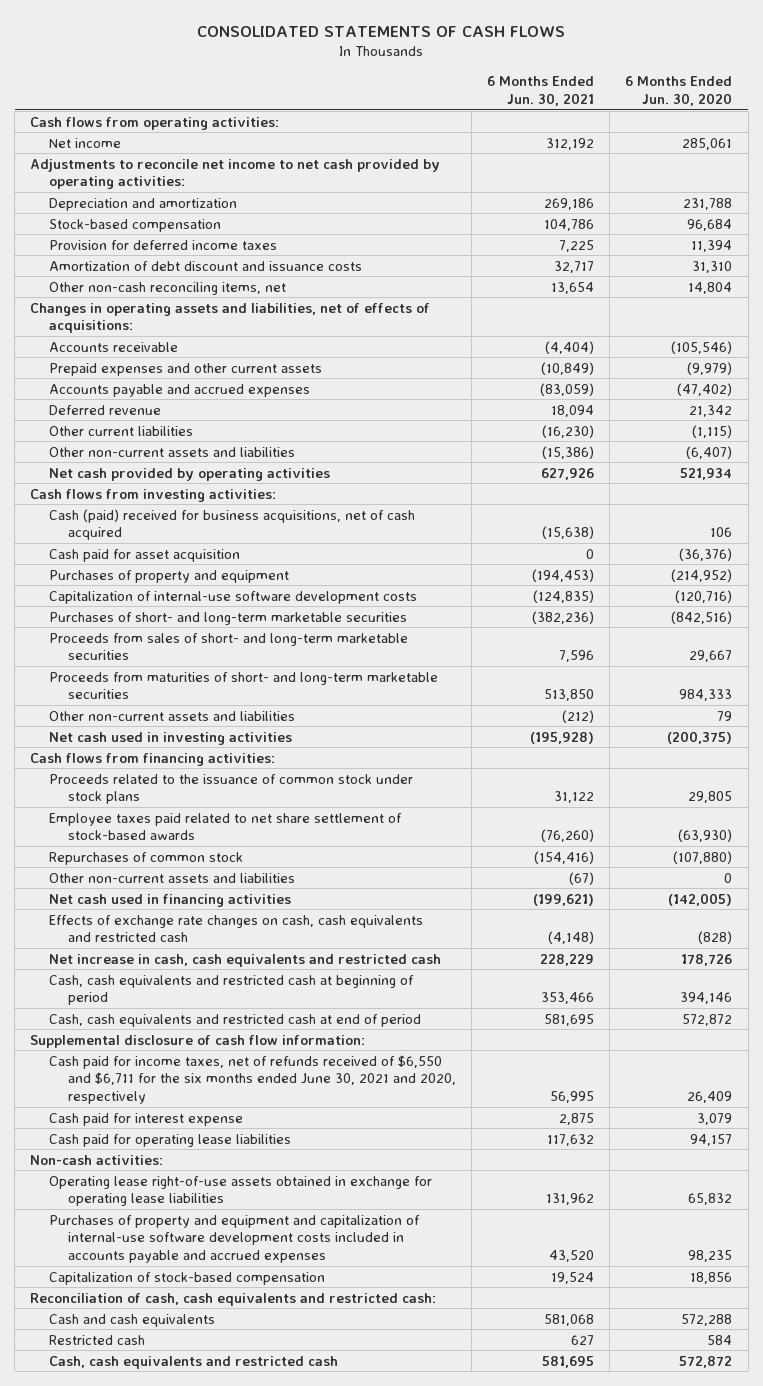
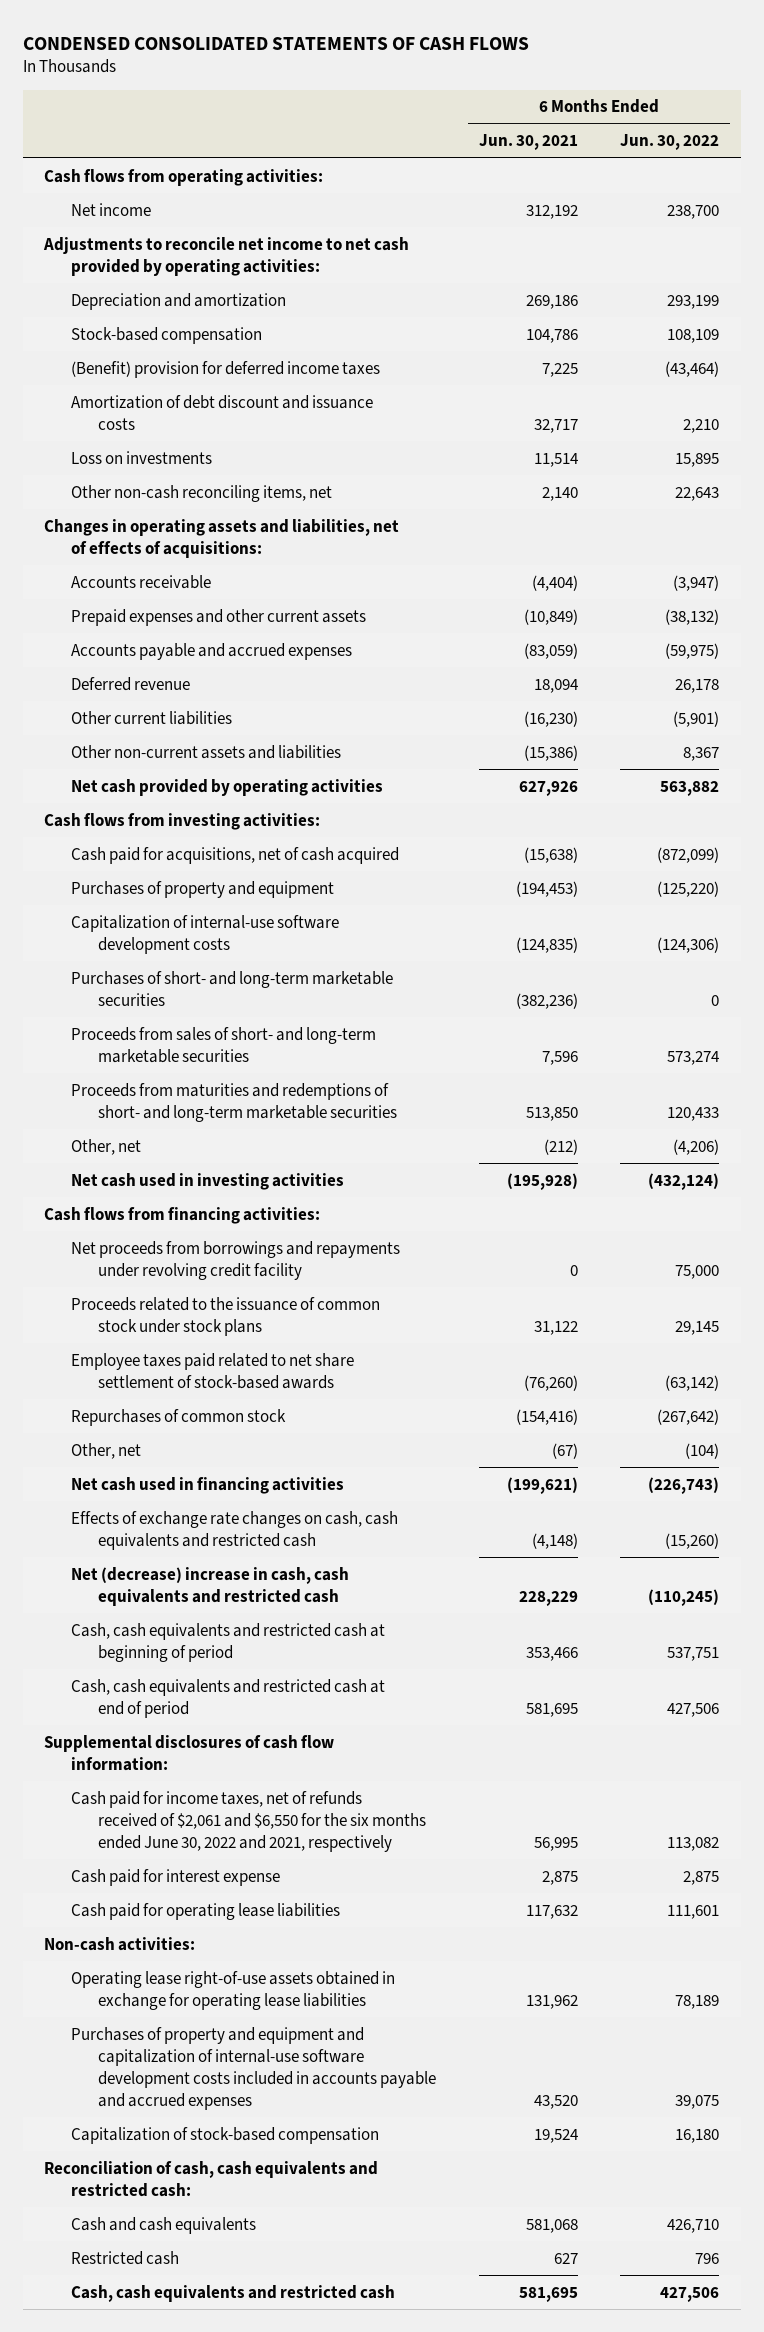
- CONSOLIDATED STATEMENTS OF CASH FLOWS
+ CONDENSED CONSOLIDATED STATEMENTS OF CASH FLOWS
- | 6 Months Ended Jun. 30, 2021 | 6 Months Ended Jun. 30, 2020
+ | 6 Months Ended Jun. 30, 2021 | 6 Months Ended Jun. 30, 2022
- Provision for deferred income taxes | 7,225 | 11,394
+ (Benefit) provision for deferred income taxes | 7,225 | (43,464)
- Other non-cash reconciling items, net | 13,654 | 14,804
+ Loss on investments | 11,514 | 15,895
+ Other non-cash reconciling items, net | 2,140 | 22,643
- Cash (paid) received for business acquisitions, net of cash acquired | (15,638) | 106
- Cash paid for asset acquisition | 0 | (36,376)
+ Cash paid for acquisitions, net of cash acquired | (15,638) | (872,099)
- Proceeds from maturities of short- and long-term marketable securities | 513,850 | 984,333
- Other non-current assets and liabilities | (212) | 79
+ Proceeds from maturities and redemptions of short- and long-term marketable securities | 513,850 | 120,433
+ Other, net | (212) | (4,206)
+ Net proceeds from borrowings and repayments under revolving credit facility | 0 | 75,000
- Other non-current assets and liabilities | (67) | 0
+ Other, net | (67) | (104)
- Net increase in cash, cash equivalents and restricted cash | 228,229 | 178,726
+ Net (decrease) increase in cash, cash equivalents and restricted cash | 228,229 | (110,245)
- Supplemental disclosure of cash flow information:
- Cash paid for income taxes, net of refunds received of $6,550 and $6,711 for the six months ended June 30, 2021 and 2020, respectively | 56,995 | 26,409
+ Supplemental disclosures of cash flow information:
+ Cash paid for income taxes, net of refunds received of $2,061 and $6,550 for the six months ended June 30, 2022 and 2021, respectively | 56,995 | 113,082

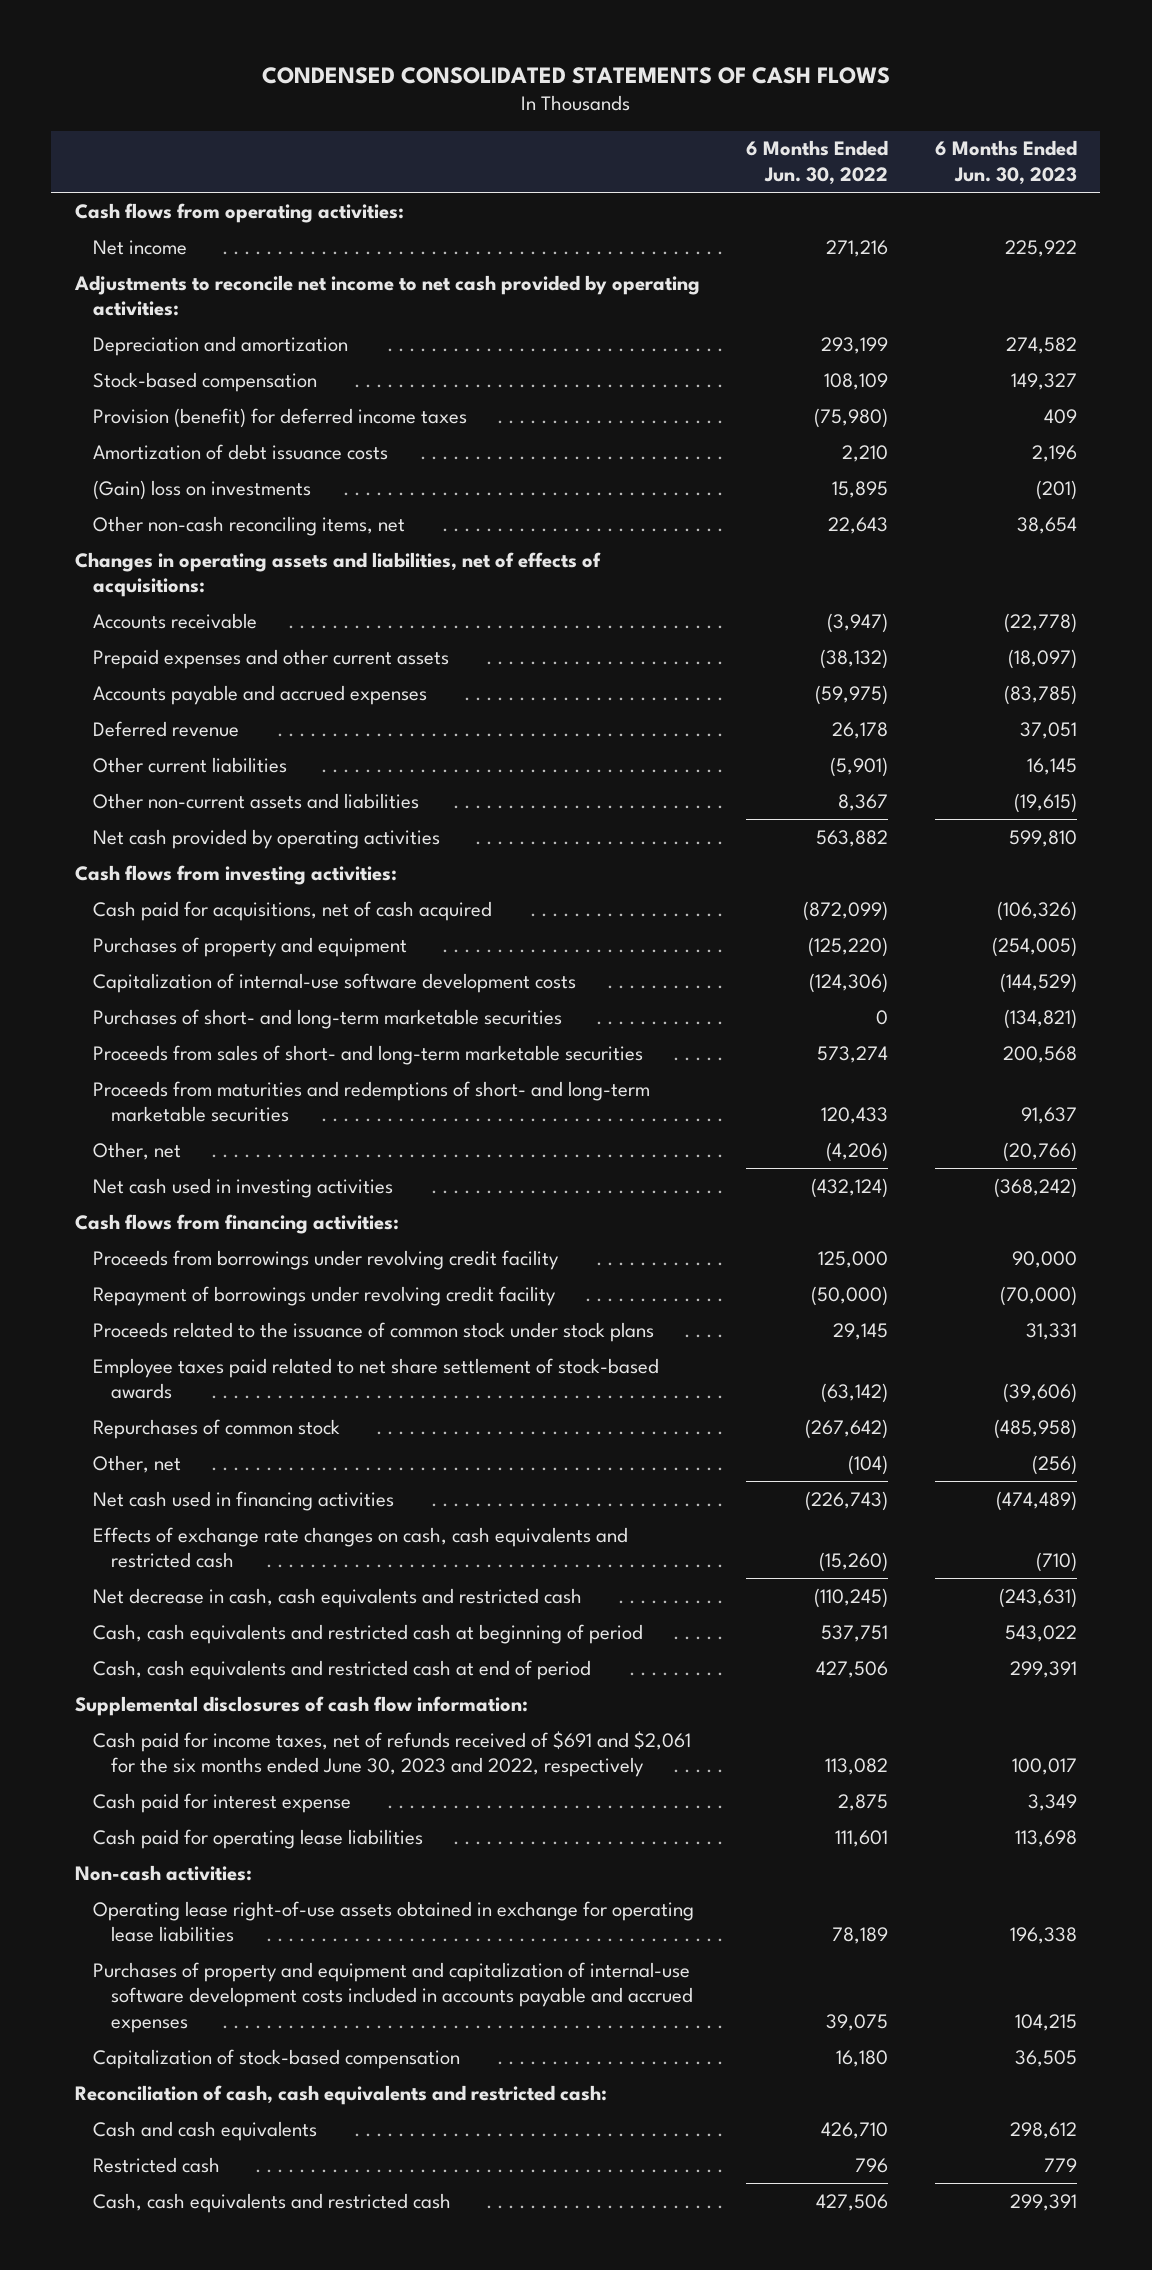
- | 6 Months Ended Jun. 30, 2021 | 6 Months Ended Jun. 30, 2022
+ | 6 Months Ended Jun. 30, 2022 | 6 Months Ended Jun. 30, 2023
- Net income | 312,192 | 238,700
+ Net income | 271,216 | 225,922
- (Benefit) provision for deferred income taxes | 7,225 | (43,464)
- Amortization of debt discount and issuance costs | 32,717 | 2,210
- Loss on investments | 11,514 | 15,895
+ Provision (benefit) for deferred income taxes | (75,980) | 409
+ Amortization of debt issuance costs | 2,210 | 2,196
+ (Gain) loss on investments | 15,895 | (201)
- Net proceeds from borrowings and repayments under revolving credit facility | 0 | 75,000
+ Proceeds from borrowings under revolving credit facility | 125,000 | 90,000
+ Repayment of borrowings under revolving credit facility | (50,000) | (70,000)
- Net (decrease) increase in cash, cash equivalents and restricted cash | 228,229 | (110,245)
+ Net decrease in cash, cash equivalents and restricted cash | (110,245) | (243,631)
- Cash paid for income taxes, net of refunds received of $2,061 and $6,550 for the six months ended June 30, 2022 and 2021, respectively | 56,995 | 113,082
+ Cash paid for income taxes, net of refunds received of $691 and $2,061 for the six months ended June 30, 2023 and 2022, respectively | 113,082 | 100,017

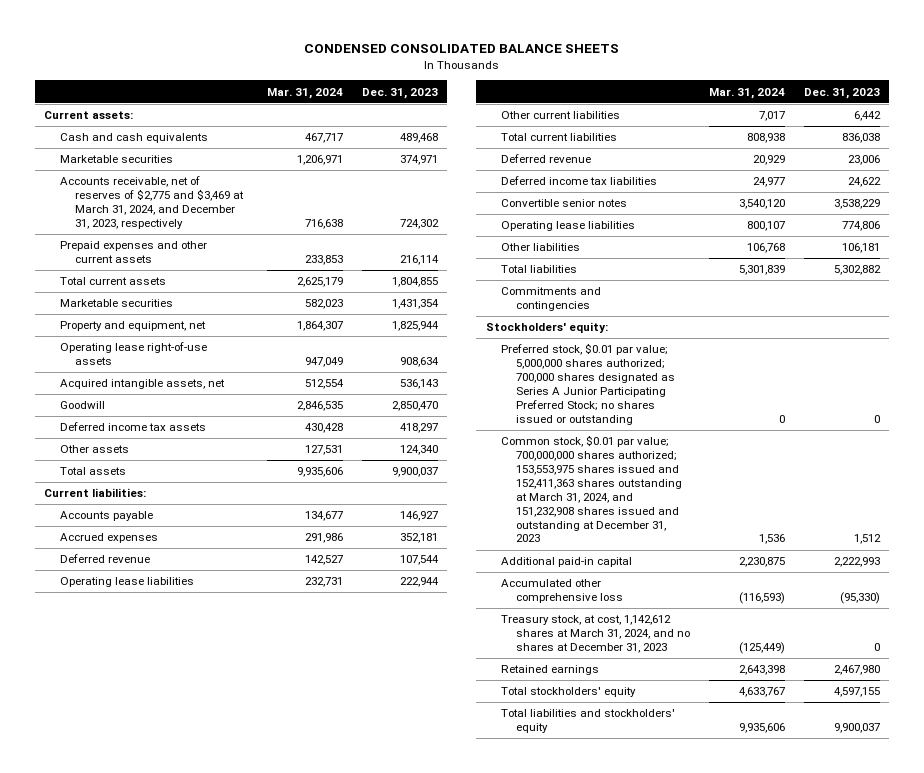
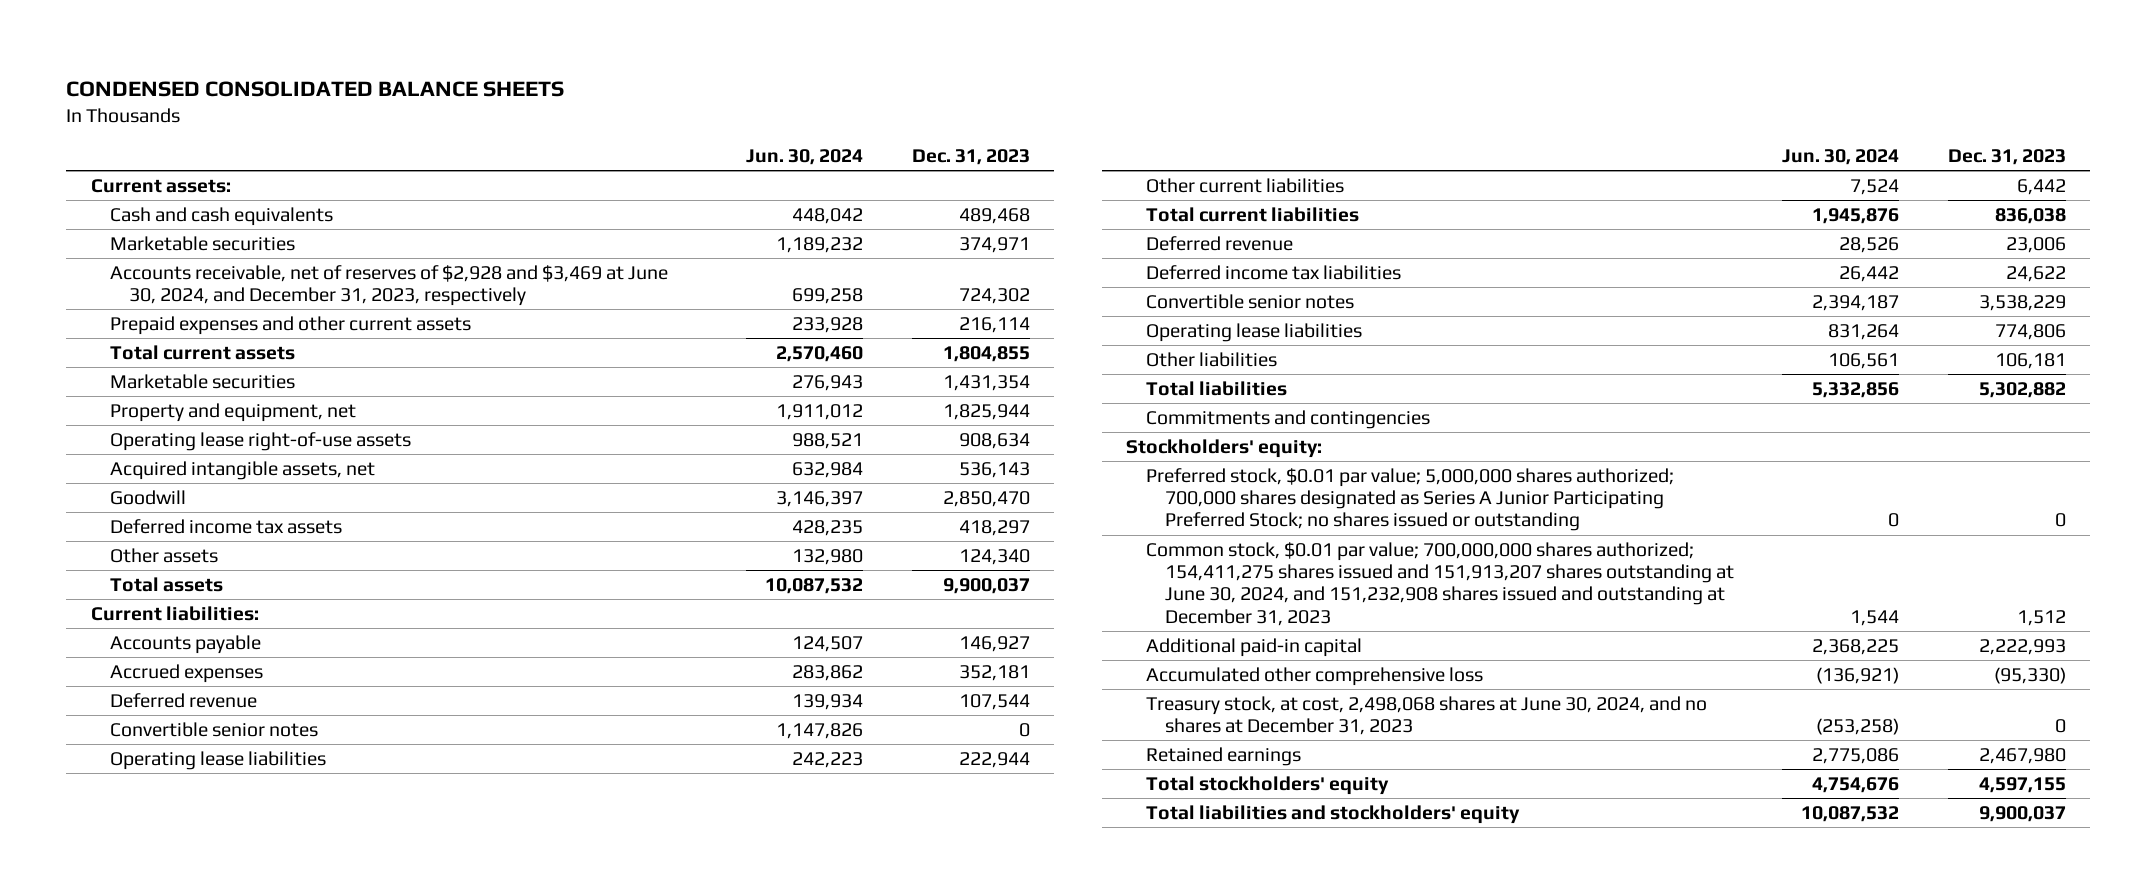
- | Mar. 31, 2024 | Dec. 31, 2023
+ | Jun. 30, 2024 | Dec. 31, 2023
- Accounts receivable, net of reserves of $2,775 and $3,469 at March 31, 2024, and December 31, 2023, respectively | 716,638 | 724,302
+ Accounts receivable, net of reserves of $2,928 and $3,469 at June 30, 2024, and December 31, 2023, respectively | 699,258 | 724,302
+ Convertible senior notes | 1,147,826 | 0
- Common stock, $0.01 par value; 700,000,000 shares authorized; 153,553,975 shares issued and 152,411,363 shares outstanding at March 31, 2024, and 151,232,908 shares issued and outstanding at December 31, 2023 | 1,536 | 1,512
+ Common stock, $0.01 par value; 700,000,000 shares authorized; 154,411,275 shares issued and 151,913,207 shares outstanding at June 30, 2024, and 151,232,908 shares issued and outstanding at December 31, 2023 | 1,544 | 1,512
- Treasury stock, at cost, 1,142,612 shares at March 31, 2024, and no shares at December 31, 2023 | (125,449) | 0
+ Treasury stock, at cost, 2,498,068 shares at June 30, 2024, and no shares at December 31, 2023 | (253,258) | 0

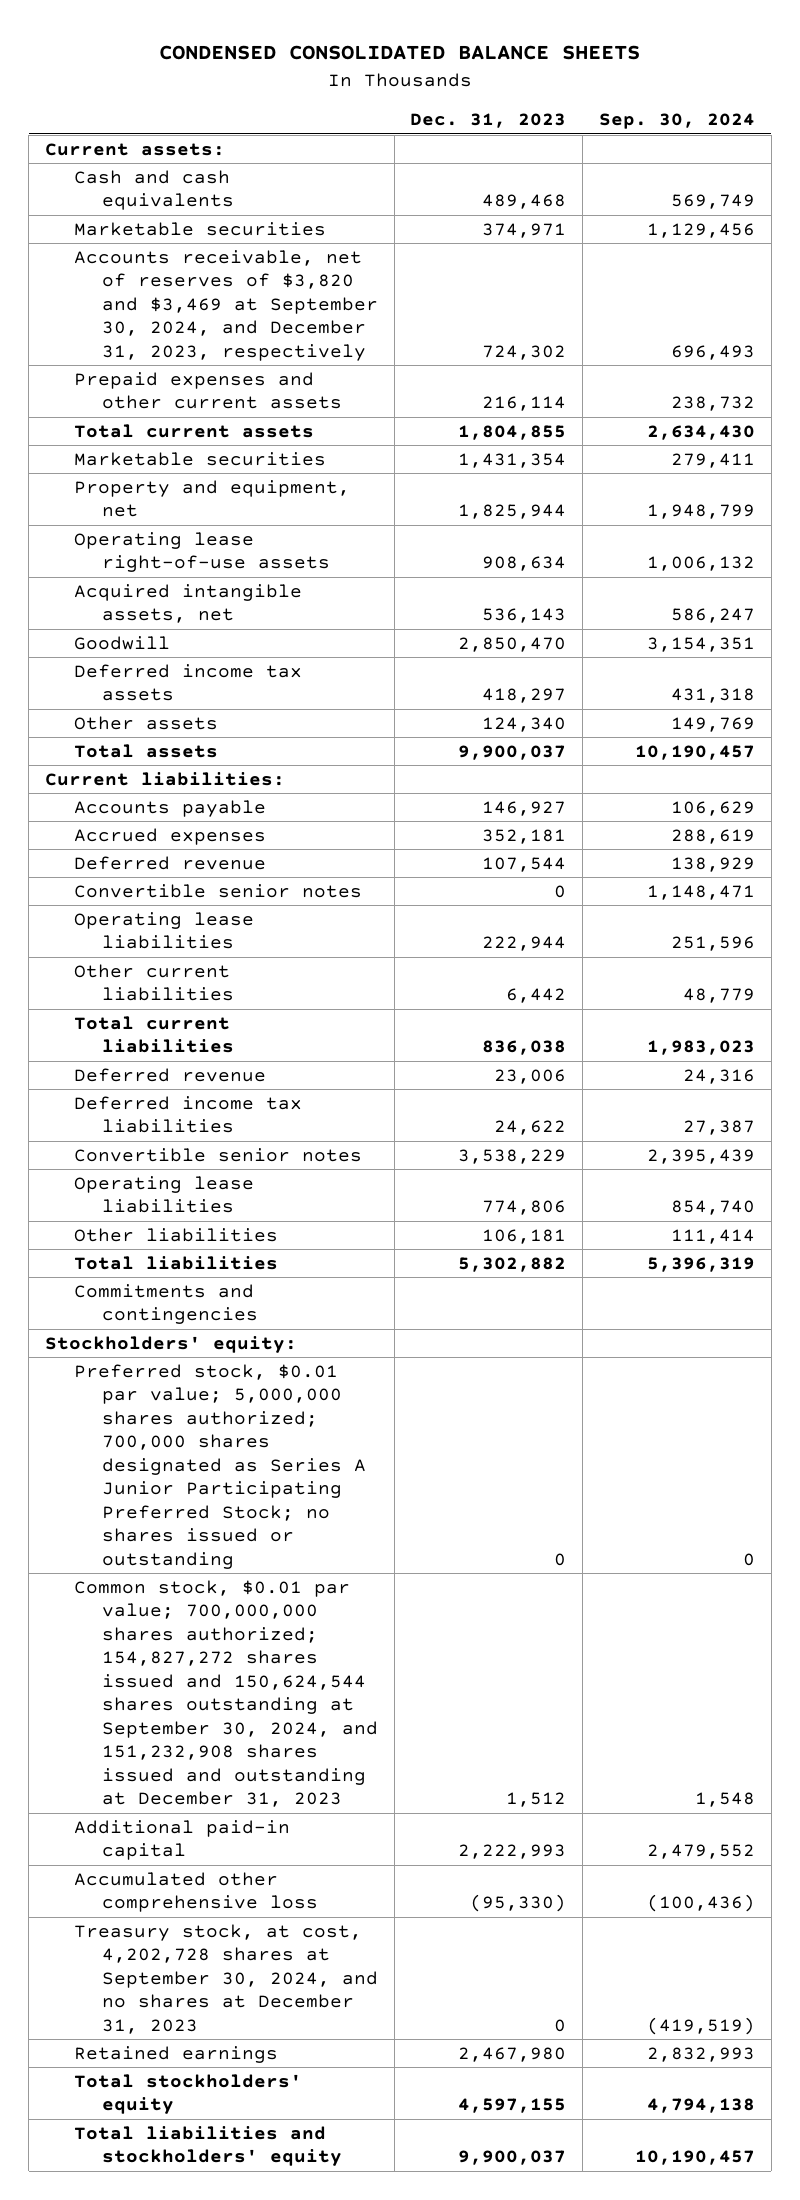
- | Jun. 30, 2024 | Dec. 31, 2023
+ | Dec. 31, 2023 | Sep. 30, 2024
- Accounts receivable, net of reserves of $2,928 and $3,469 at June 30, 2024, and December 31, 2023, respectively | 699,258 | 724,302
+ Accounts receivable, net of reserves of $3,820 and $3,469 at September 30, 2024, and December 31, 2023, respectively | 724,302 | 696,493
- Common stock, $0.01 par value; 700,000,000 shares authorized; 154,411,275 shares issued and 151,913,207 shares outstanding at June 30, 2024, and 151,232,908 shares issued and outstanding at December 31, 2023 | 1,544 | 1,512
+ Common stock, $0.01 par value; 700,000,000 shares authorized; 154,827,272 shares issued and 150,624,544 shares outstanding at September 30, 2024, and 151,232,908 shares issued and outstanding at December 31, 2023 | 1,512 | 1,548
- Treasury stock, at cost, 2,498,068 shares at June 30, 2024, and no shares at December 31, 2023 | (253,258) | 0
+ Treasury stock, at cost, 4,202,728 shares at September 30, 2024, and no shares at December 31, 2023 | 0 | (419,519)

